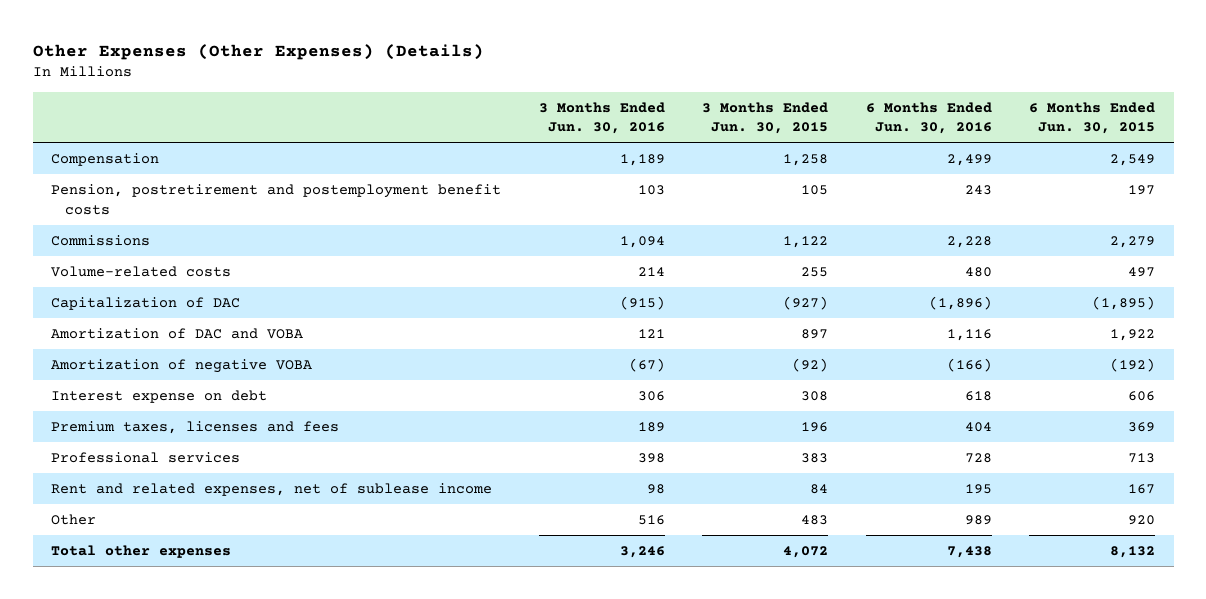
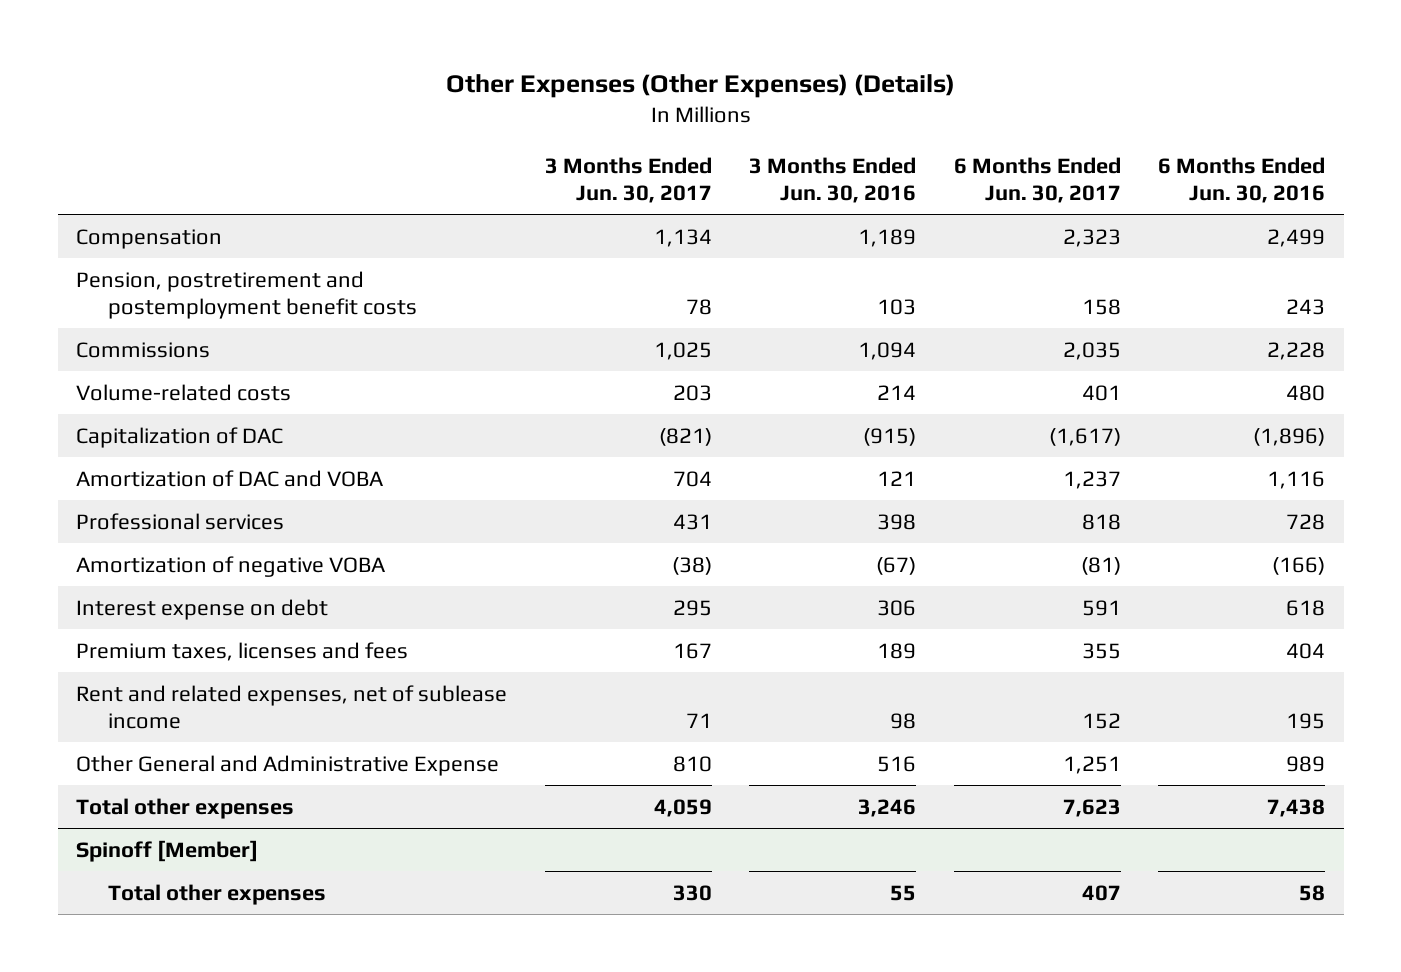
- | 3 Months Ended Jun. 30, 2016 | 3 Months Ended Jun. 30, 2015 | 6 Months Ended Jun. 30, 2016 | 6 Months Ended Jun. 30, 2015
+ | 3 Months Ended Jun. 30, 2017 | 3 Months Ended Jun. 30, 2016 | 6 Months Ended Jun. 30, 2017 | 6 Months Ended Jun. 30, 2016
moved up: Professional services | 431 | 398 | 818 | 728
- Other | 516 | 483 | 989 | 920
+ Other General and Administrative Expense | 810 | 516 | 1,251 | 989
+ Spinoff [Member]
+ Total other expenses | 330 | 55 | 407 | 58

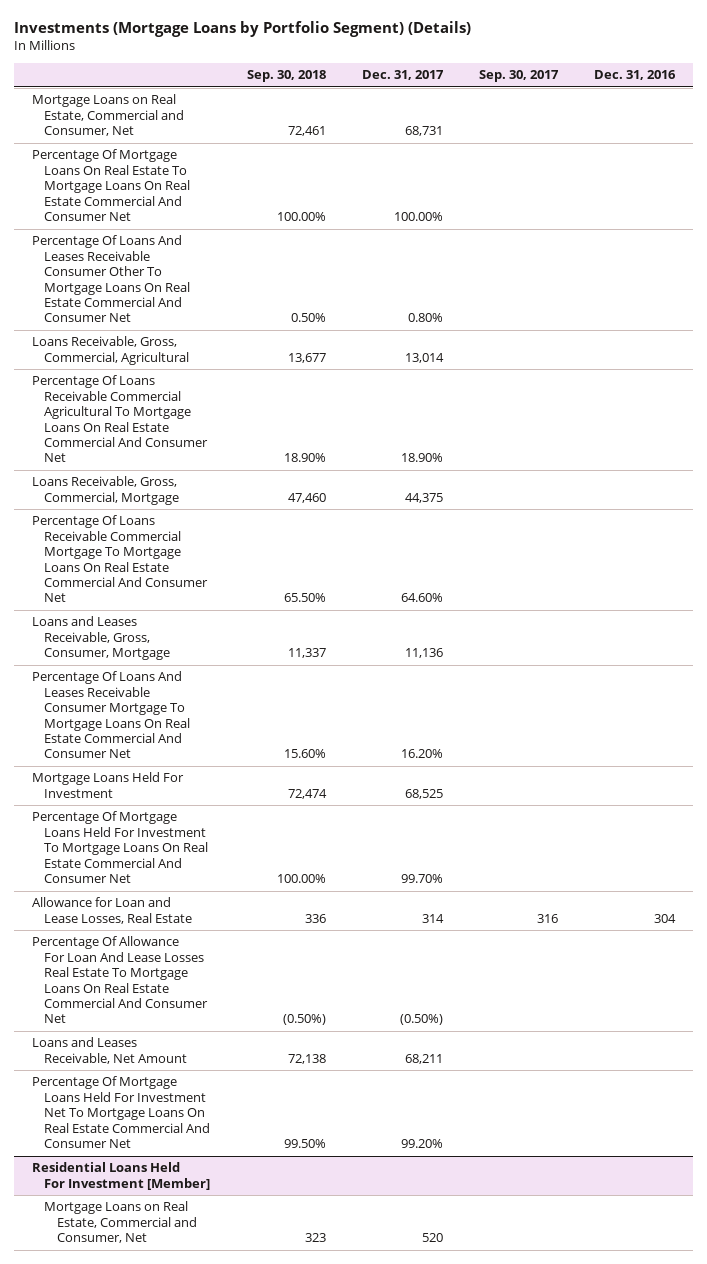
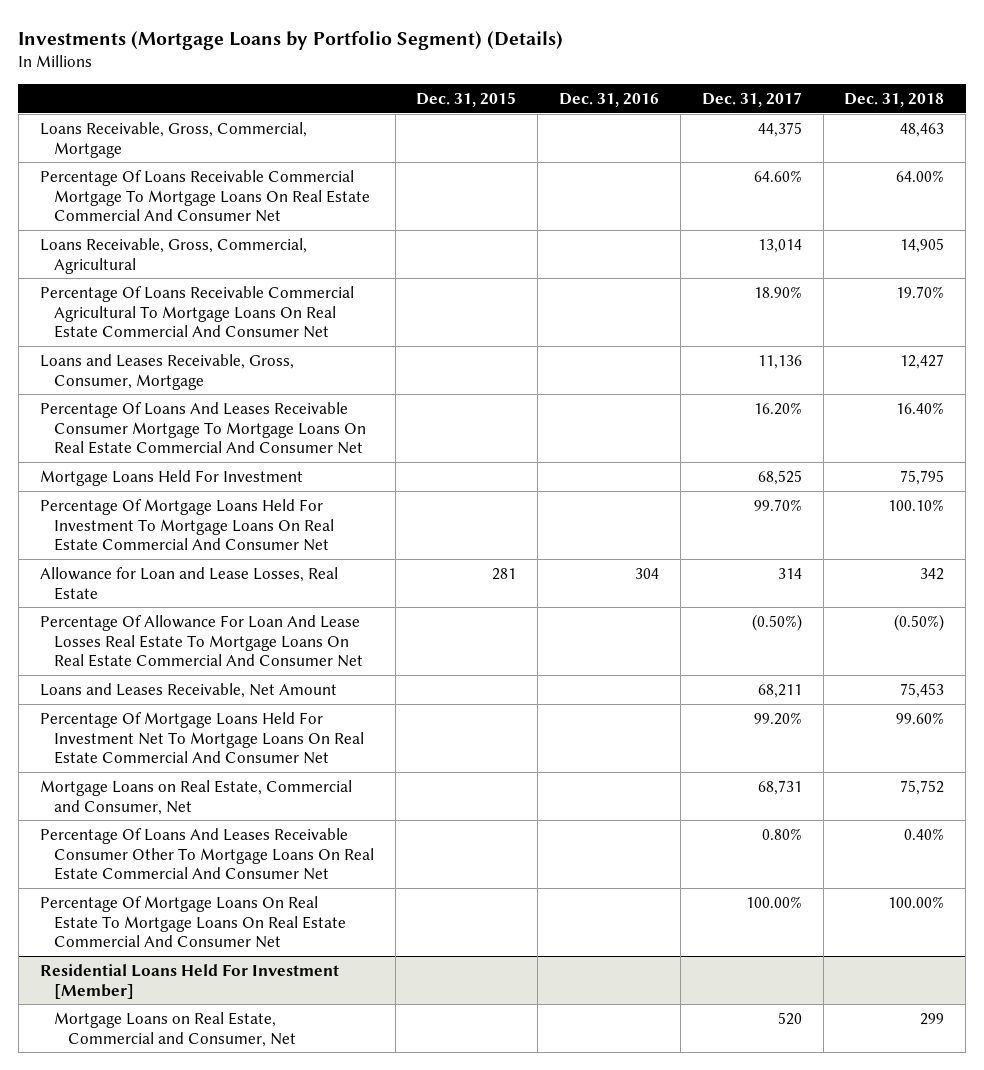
- | Sep. 30, 2018 | Dec. 31, 2017 | Sep. 30, 2017 | Dec. 31, 2016
+ | Dec. 31, 2015 | Dec. 31, 2016 | Dec. 31, 2017 | Dec. 31, 2018
moved down: Loans Receivable, Gross, Commercial, Agricultural | | | 13,014 | 14,905
moved down: Percentage Of Loans Receivable Commercial Agricultural To Mortgage Loans On Real Estate Commercial And Consumer Net | | | 18.90% | 19.70%
moved down: Mortgage Loans on Real Estate, Commercial and Consumer, Net | | | 68,731 | 75,752
moved down: Percentage Of Loans And Leases Receivable Consumer Other To Mortgage Loans On Real Estate Commercial And Consumer Net | | | 0.80% | 0.40%
moved down: Percentage Of Mortgage Loans On Real Estate To Mortgage Loans On Real Estate Commercial And Consumer Net | | | 100.00% | 100.00%

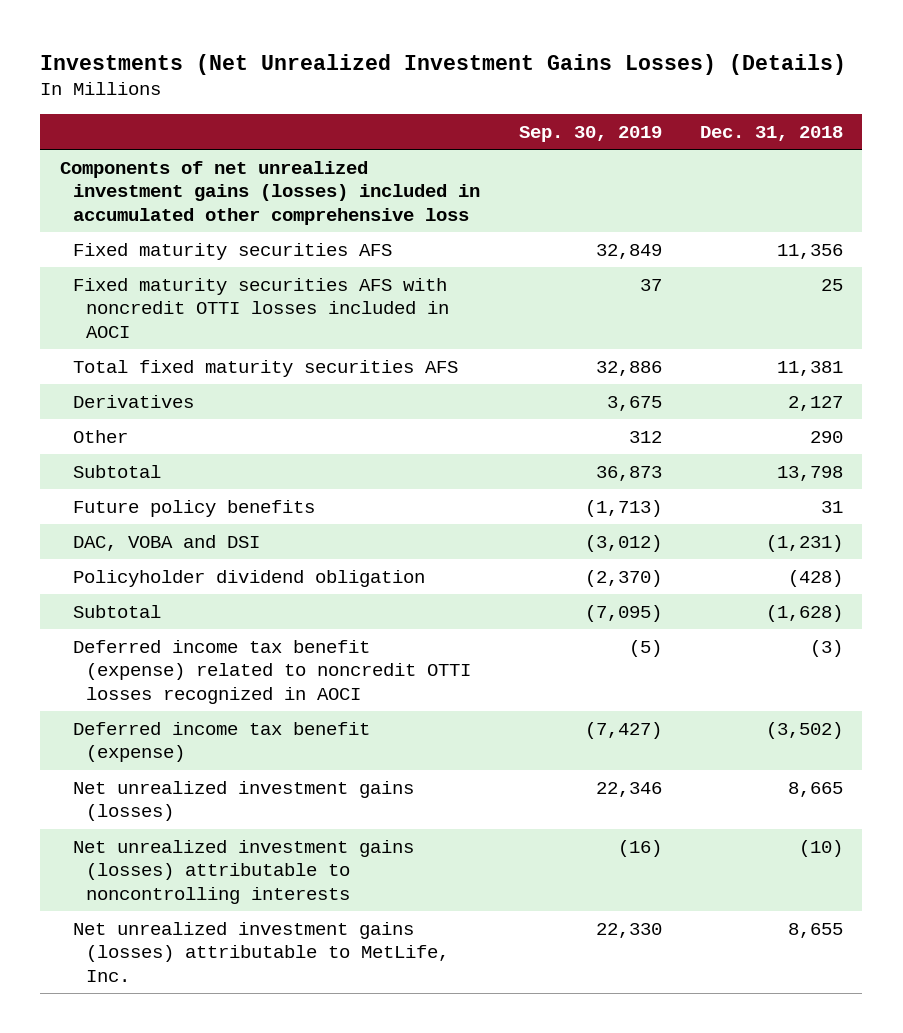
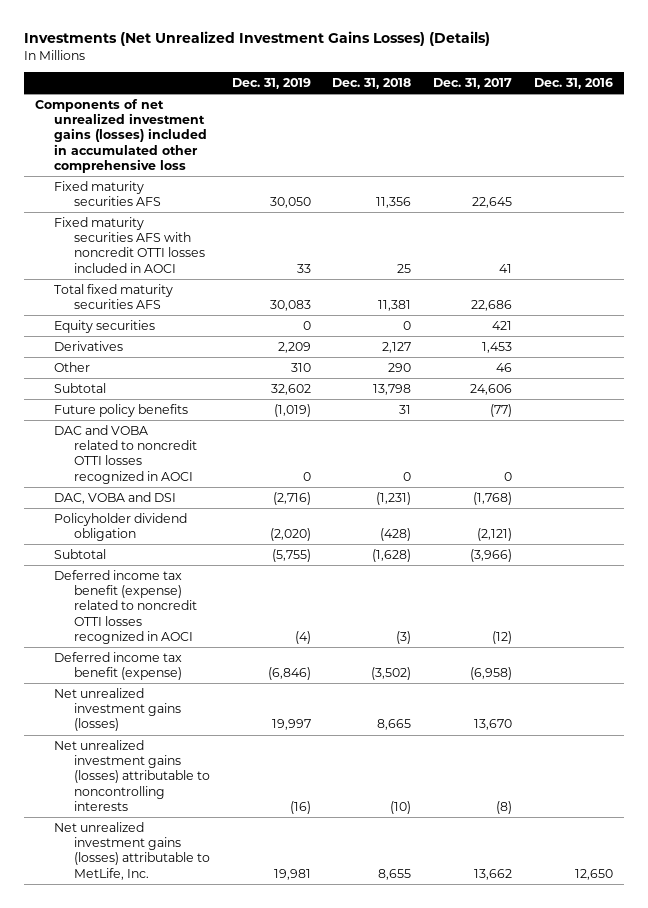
- | Sep. 30, 2019 | Dec. 31, 2018
+ | Dec. 31, 2019 | Dec. 31, 2018 | Dec. 31, 2017 | Dec. 31, 2016
+ Equity securities | 0 | 0 | 421 |
+ DAC and VOBA related to noncredit OTTI losses recognized in AOCI | 0 | 0 | 0 |

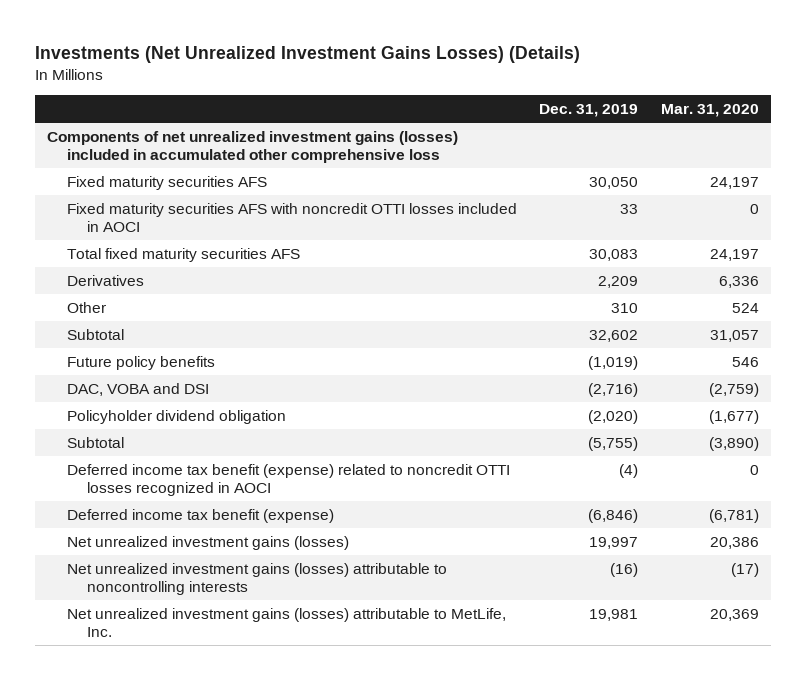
- | Dec. 31, 2019 | Dec. 31, 2018 | Dec. 31, 2017 | Dec. 31, 2016
+ | Dec. 31, 2019 | Mar. 31, 2020
- Equity securities | 0 | 0 | 421 |
- DAC and VOBA related to noncredit OTTI losses recognized in AOCI | 0 | 0 | 0 |

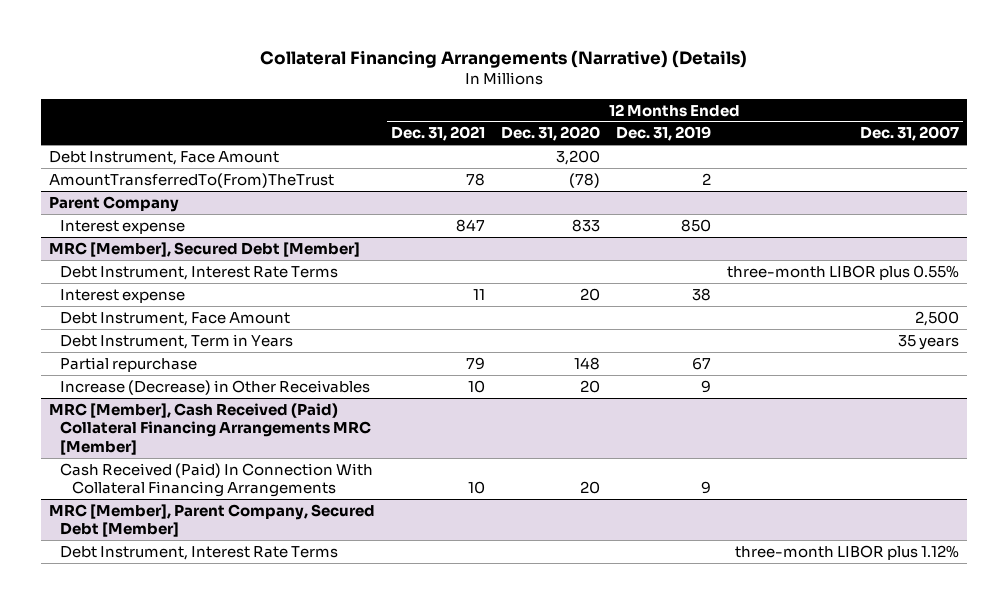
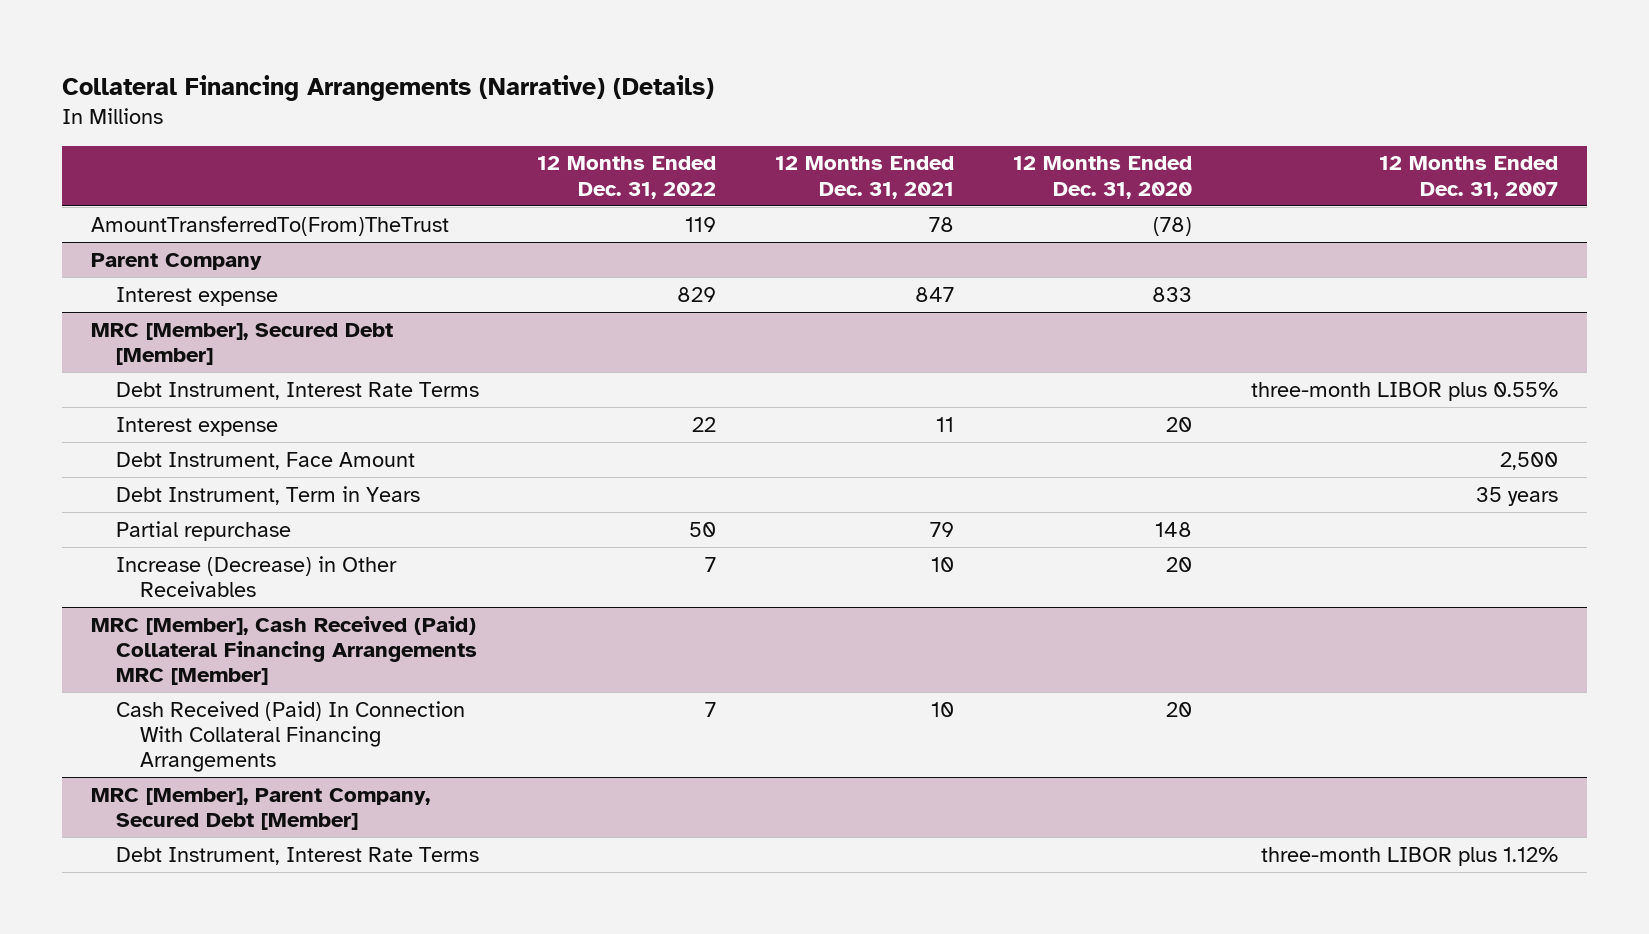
- | 12 Months Ended Dec. 31, 2021 | 12 Months Ended Dec. 31, 2020 | 12 Months Ended Dec. 31, 2019 | 12 Months Ended Dec. 31, 2007
+ | 12 Months Ended Dec. 31, 2022 | 12 Months Ended Dec. 31, 2021 | 12 Months Ended Dec. 31, 2020 | 12 Months Ended Dec. 31, 2007
- Debt Instrument, Face Amount | | 3,200 | |

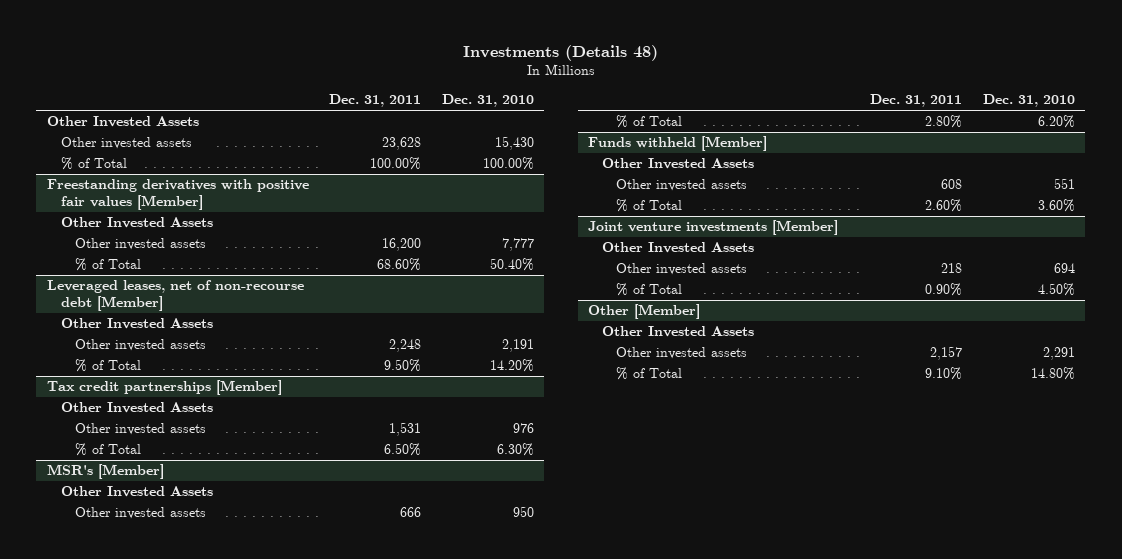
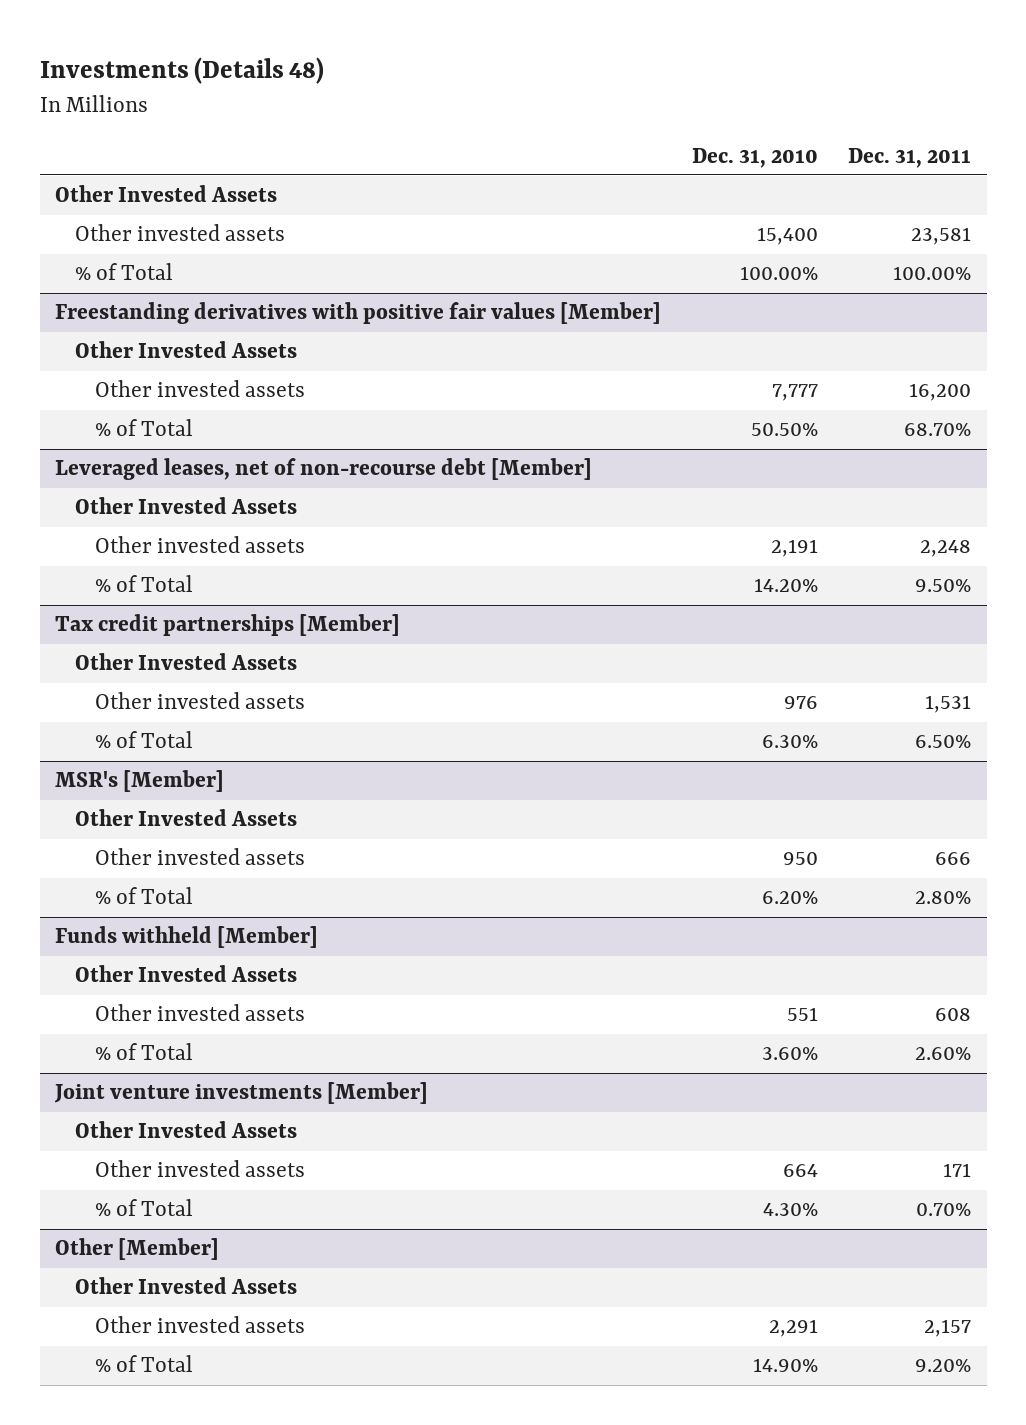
- | Dec. 31, 2011 | Dec. 31, 2010
+ | Dec. 31, 2010 | Dec. 31, 2011
- Other invested assets | 23,628 | 15,430
+ Other invested assets | 15,400 | 23,581
@ Freestanding derivatives with positive fair values [Member]
- % of Total | 68.60% | 50.40%
+ % of Total | 50.50% | 68.70%
@ Joint venture investments [Member]
- Other invested assets | 218 | 694
- % of Total | 0.90% | 4.50%
+ Other invested assets | 664 | 171
+ % of Total | 4.30% | 0.70%
@ Other [Member]
- % of Total | 9.10% | 14.80%
+ % of Total | 14.90% | 9.20%

